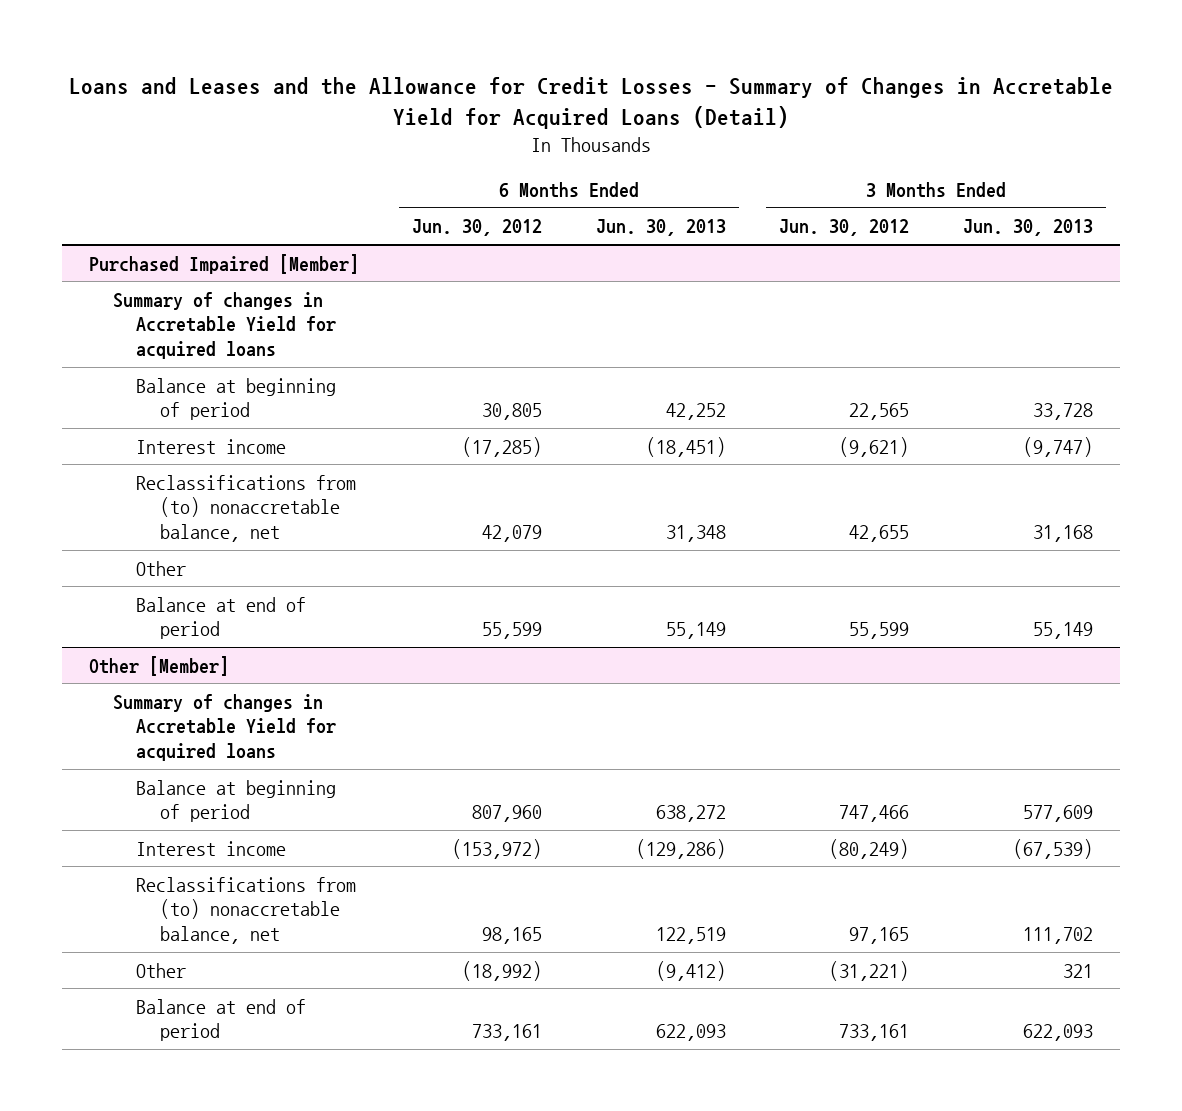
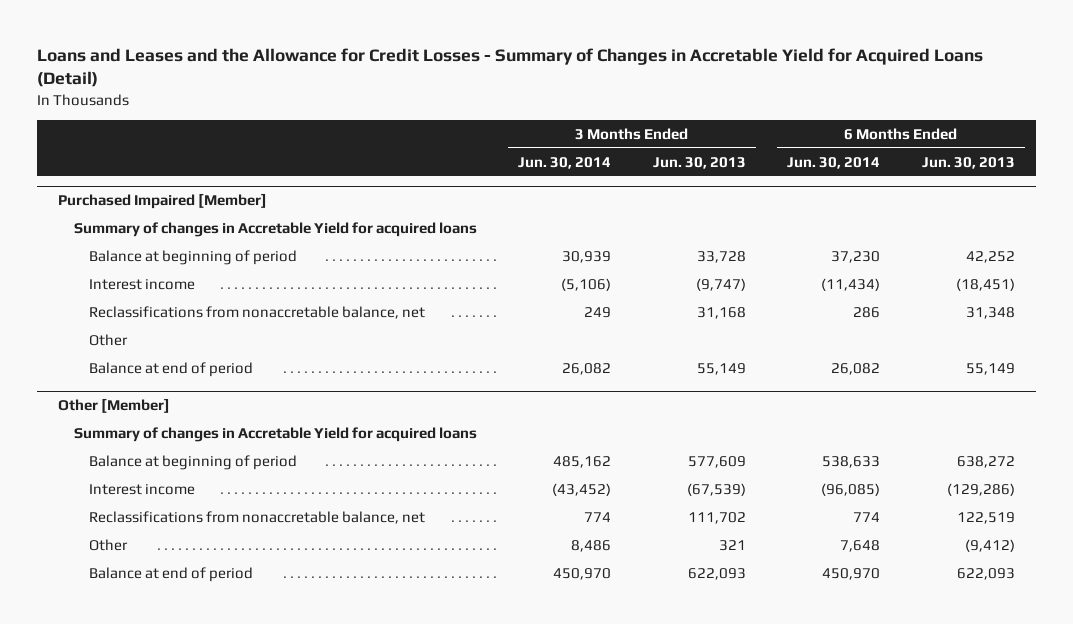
- | 6 Months Ended Jun. 30, 2012 | 6 Months Ended Jun. 30, 2013 | 3 Months Ended Jun. 30, 2012 | 3 Months Ended Jun. 30, 2013
+ | 3 Months Ended Jun. 30, 2014 | 3 Months Ended Jun. 30, 2013 | 6 Months Ended Jun. 30, 2014 | 6 Months Ended Jun. 30, 2013
@ Purchased Impaired [Member]
- Reclassifications from (to) nonaccretable balance, net | 42,079 | 31,348 | 42,655 | 31,168
+ Reclassifications from nonaccretable balance, net | 249 | 31,168 | 286 | 31,348
@ Other [Member]
- Reclassifications from (to) nonaccretable balance, net | 98,165 | 122,519 | 97,165 | 111,702
+ Reclassifications from nonaccretable balance, net | 774 | 111,702 | 774 | 122,519

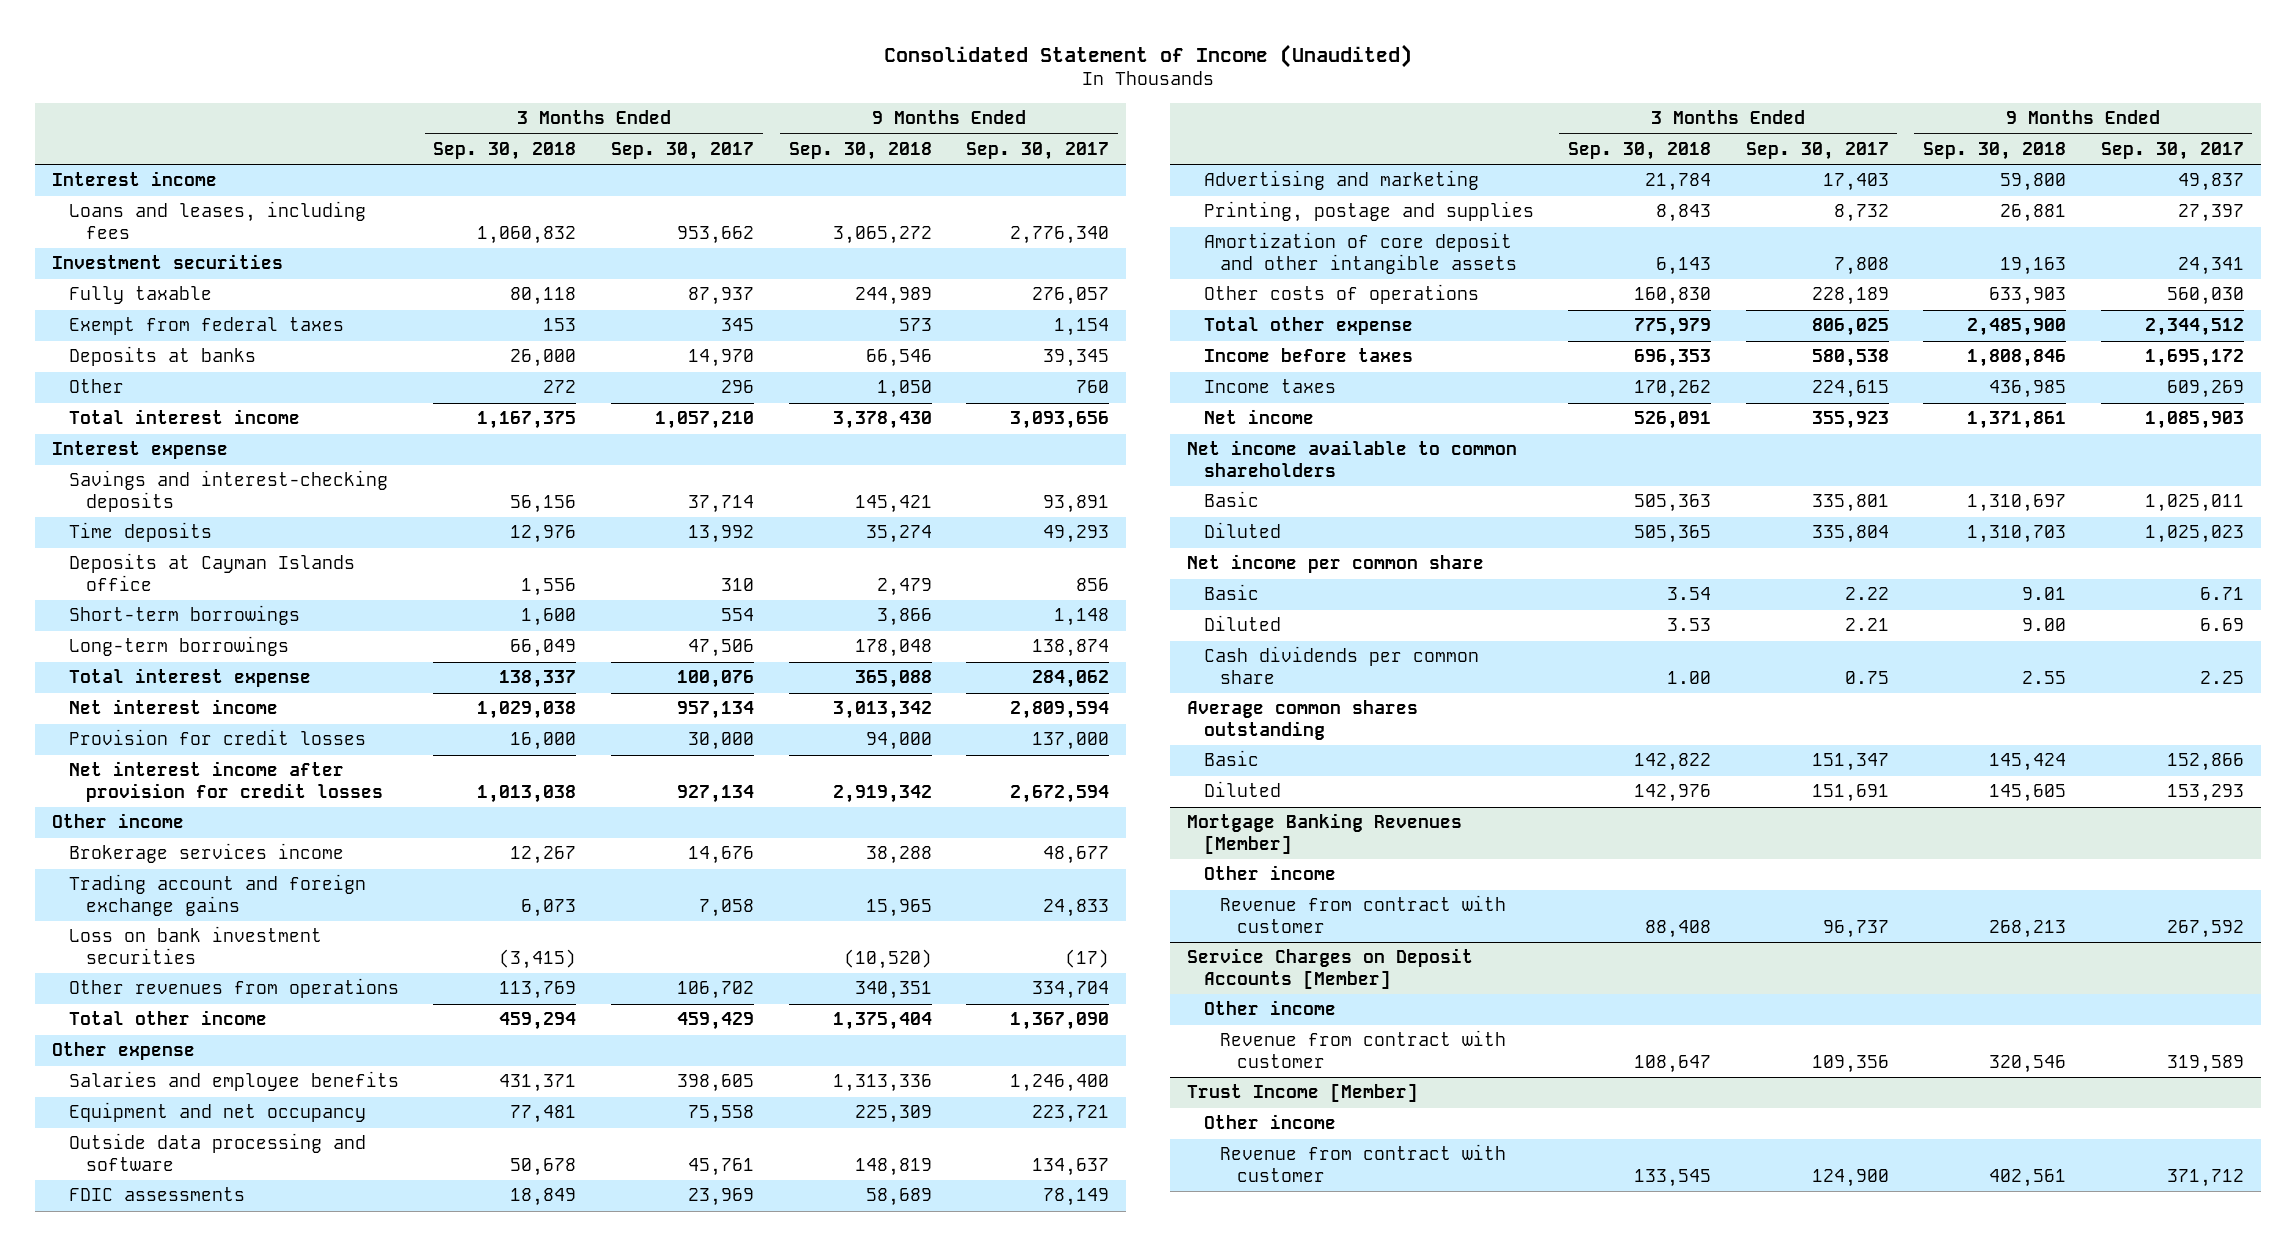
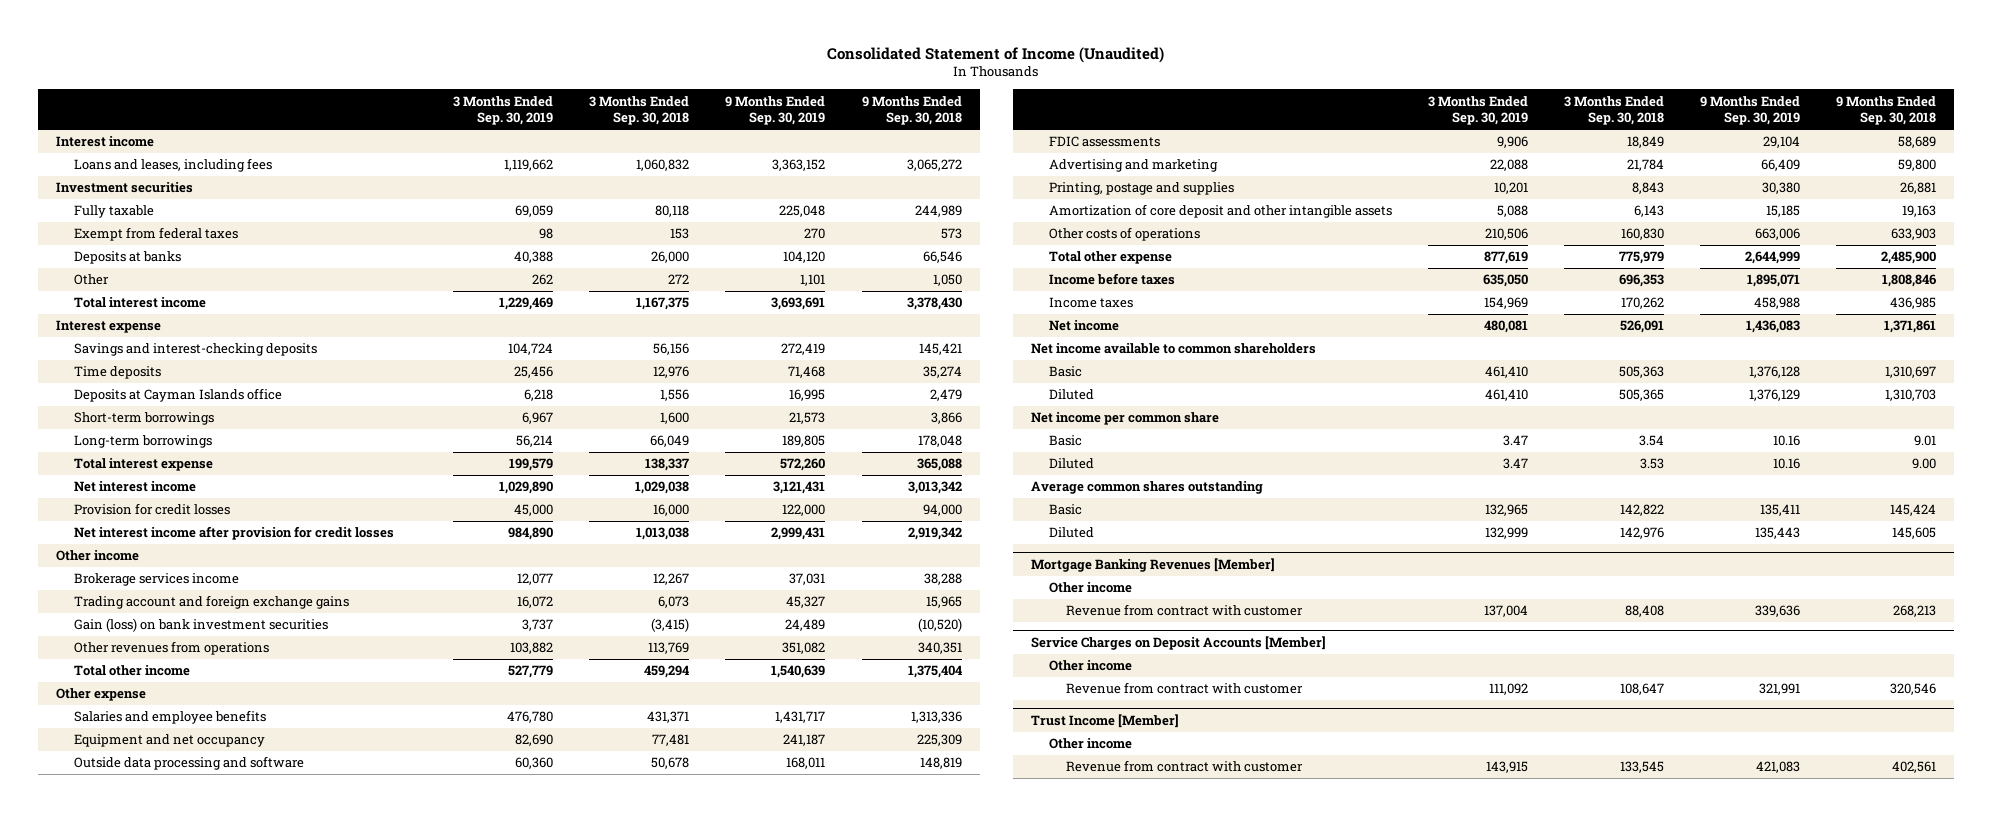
- | 3 Months Ended Sep. 30, 2018 | 3 Months Ended Sep. 30, 2017 | 9 Months Ended Sep. 30, 2018 | 9 Months Ended Sep. 30, 2017
+ | 3 Months Ended Sep. 30, 2019 | 3 Months Ended Sep. 30, 2018 | 9 Months Ended Sep. 30, 2019 | 9 Months Ended Sep. 30, 2018
- Loss on bank investment securities | (3,415) | | (10,520) | (17)
+ Gain (loss) on bank investment securities | 3,737 | (3,415) | 24,489 | (10,520)
- Cash dividends per common share | 1.00 | 0.75 | 2.55 | 2.25

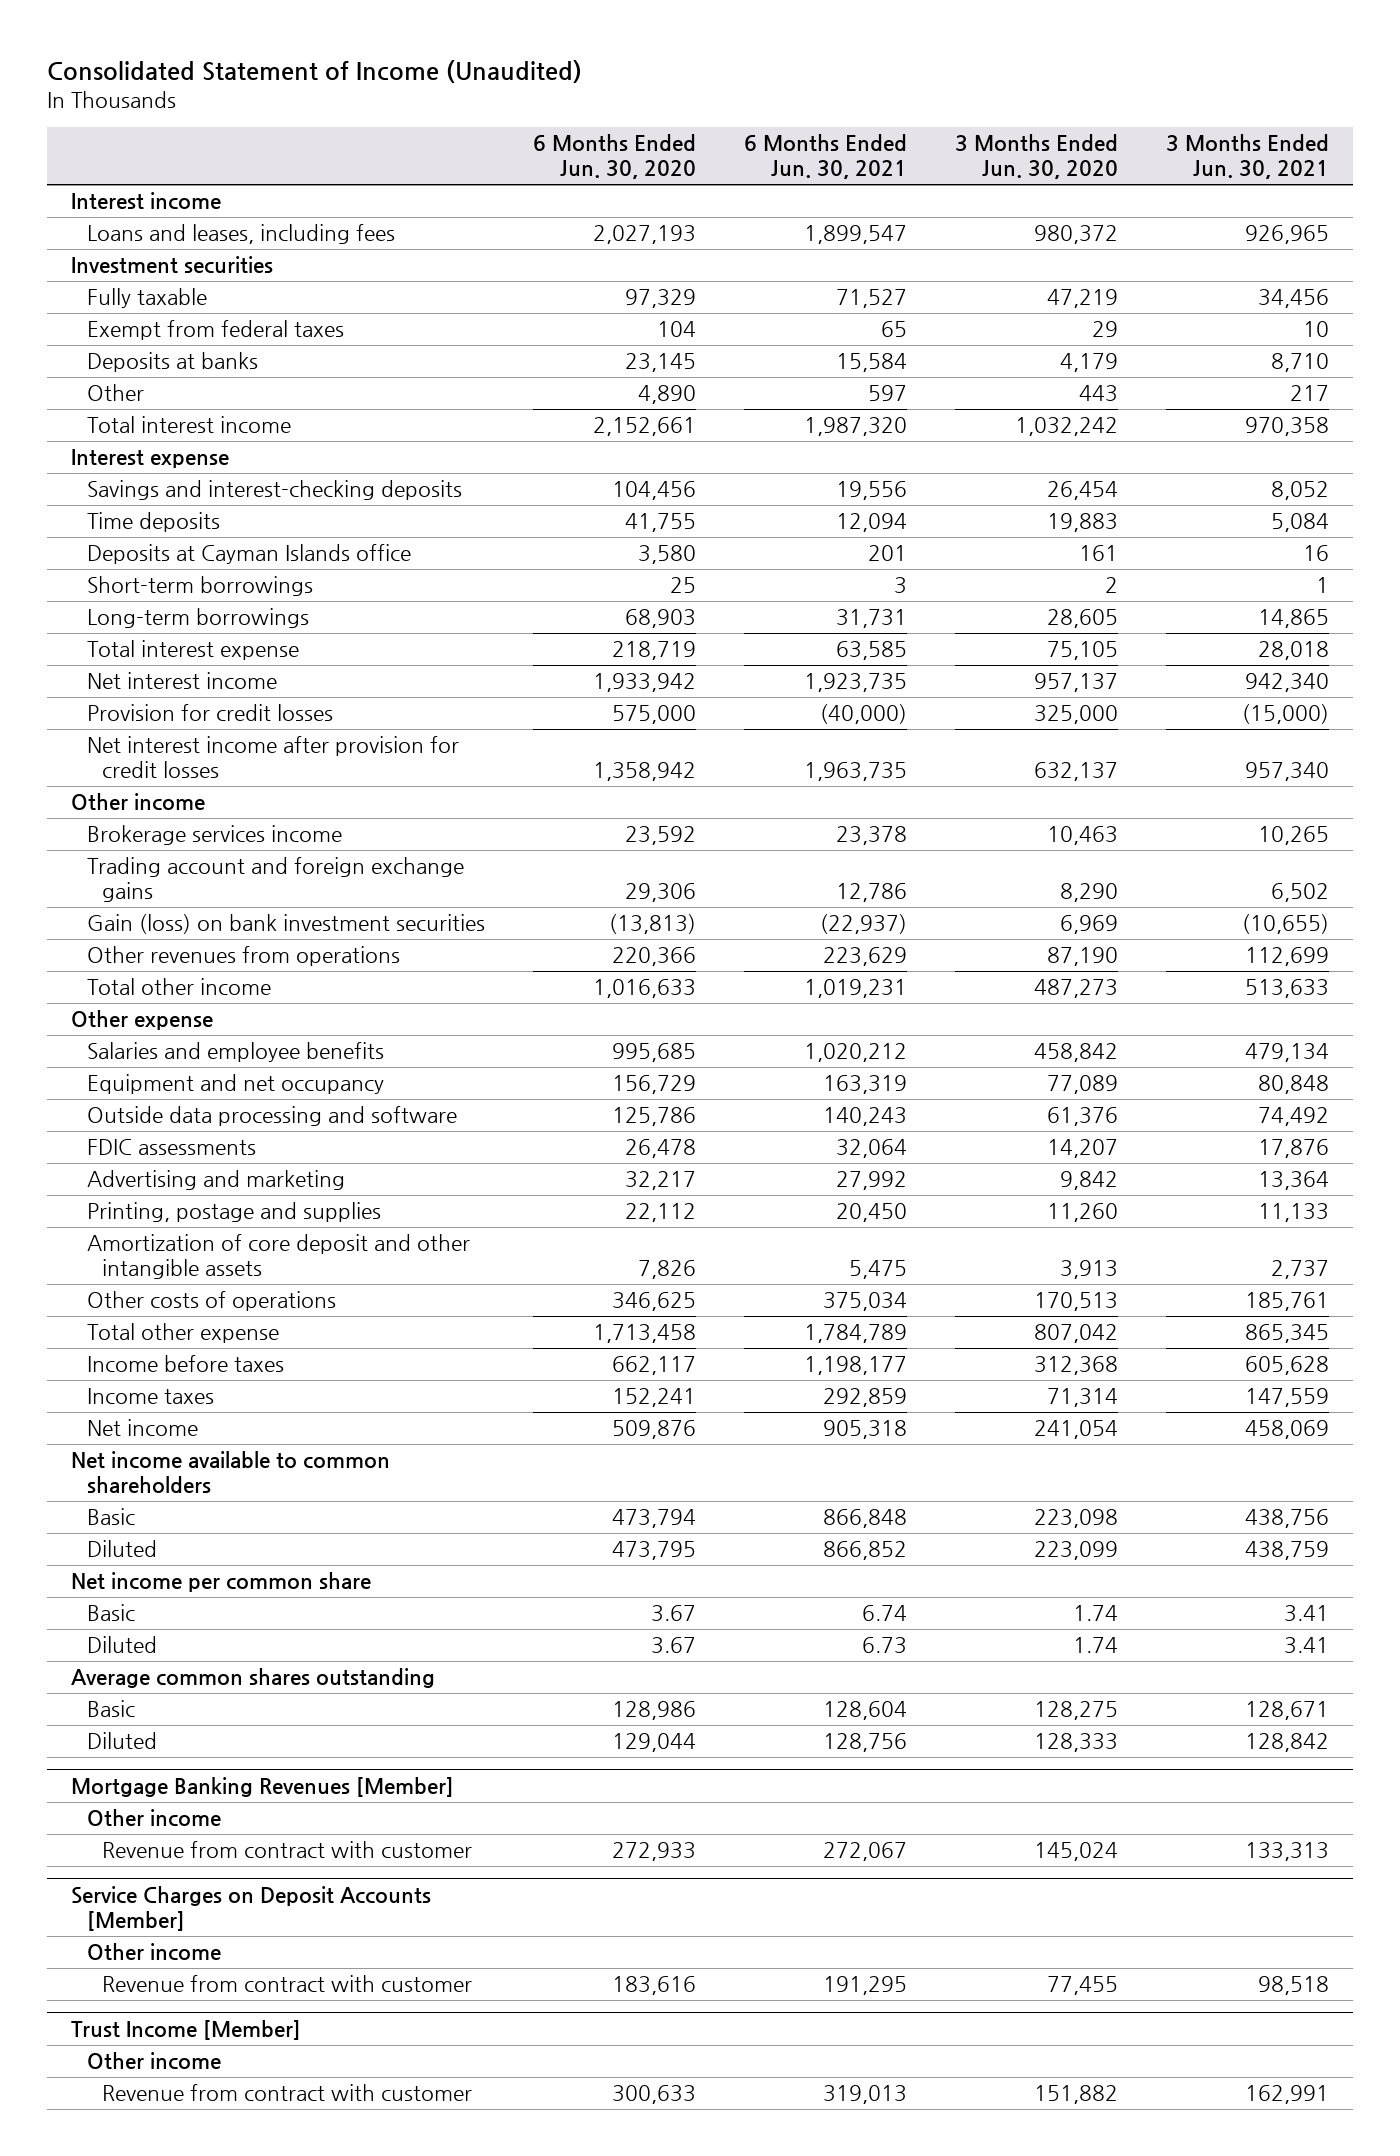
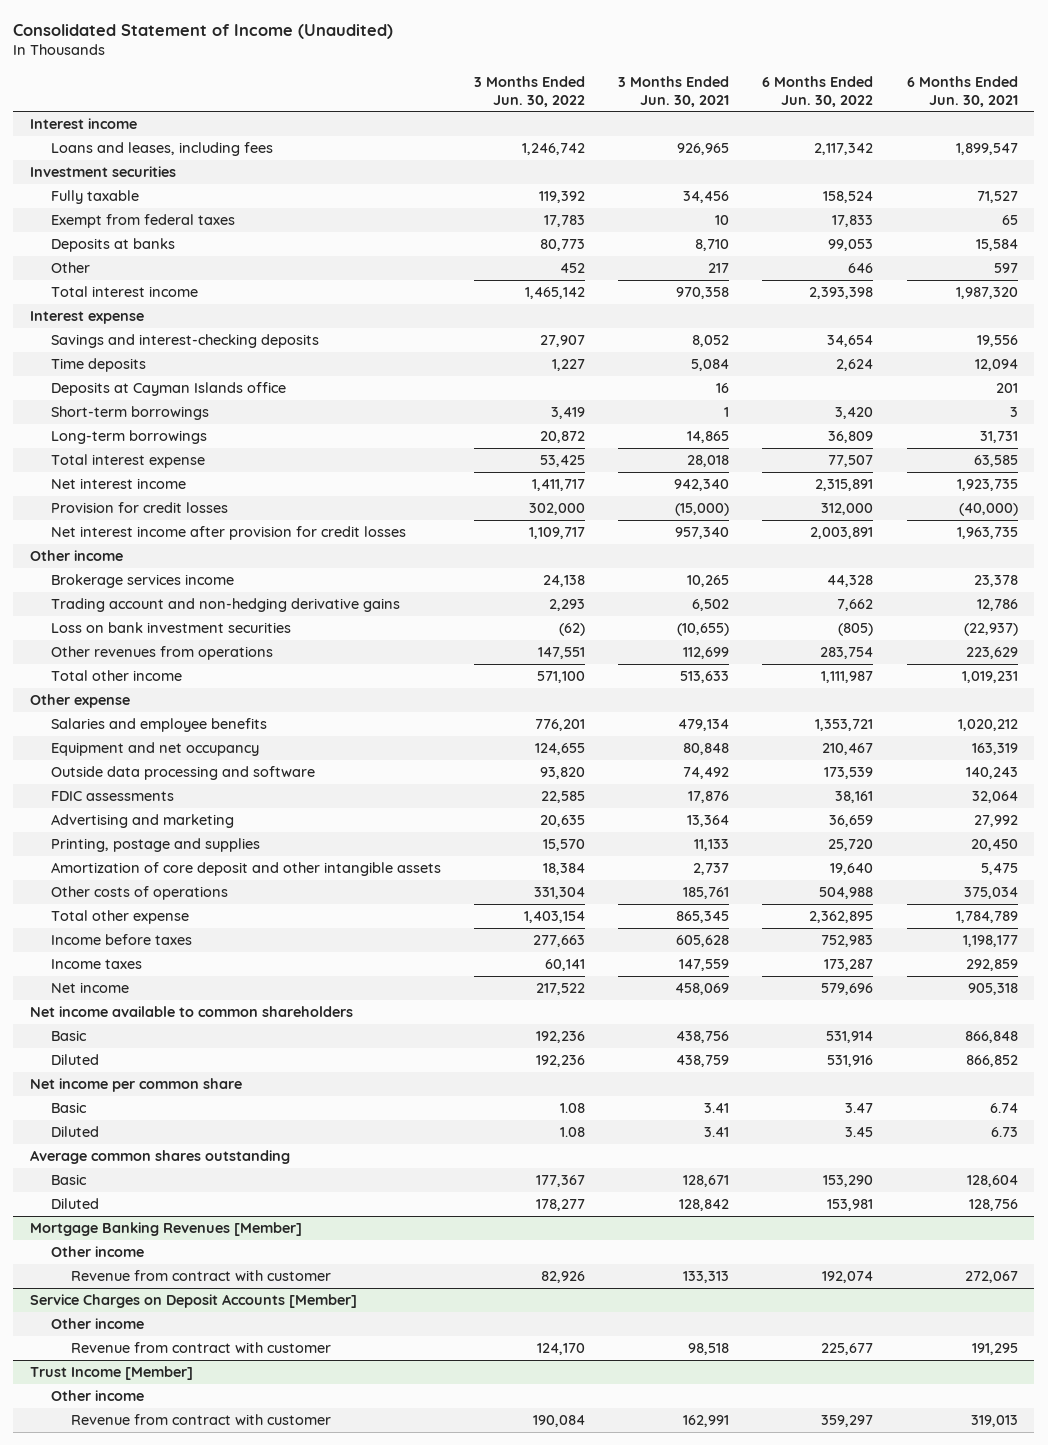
- | 6 Months Ended Jun. 30, 2020 | 6 Months Ended Jun. 30, 2021 | 3 Months Ended Jun. 30, 2020 | 3 Months Ended Jun. 30, 2021
+ | 3 Months Ended Jun. 30, 2022 | 3 Months Ended Jun. 30, 2021 | 6 Months Ended Jun. 30, 2022 | 6 Months Ended Jun. 30, 2021
- Trading account and foreign exchange gains | 29,306 | 12,786 | 8,290 | 6,502
- Gain (loss) on bank investment securities | (13,813) | (22,937) | 6,969 | (10,655)
+ Trading account and non-hedging derivative gains | 2,293 | 6,502 | 7,662 | 12,786
+ Loss on bank investment securities | (62) | (10,655) | (805) | (22,937)

